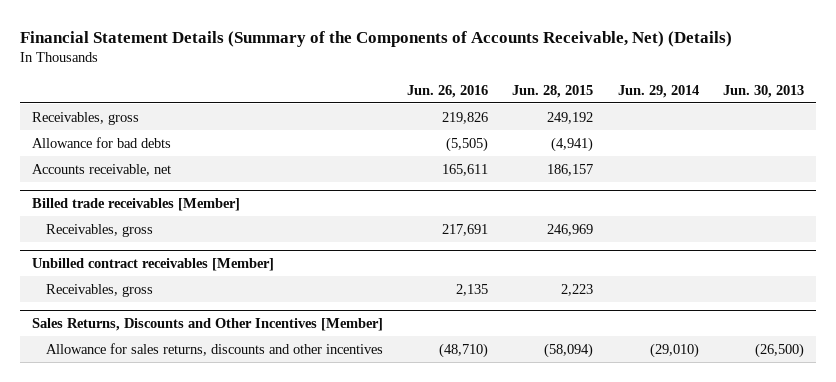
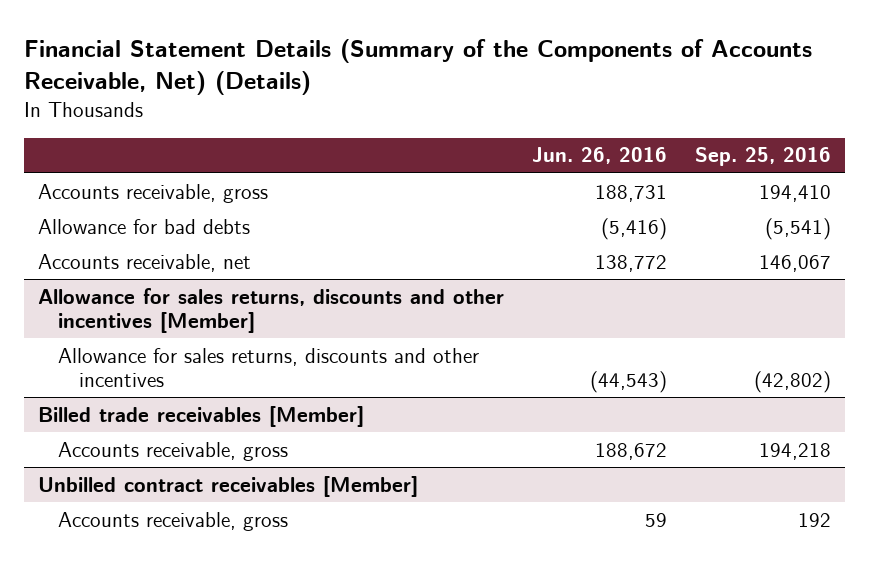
- | Jun. 26, 2016 | Jun. 28, 2015 | Jun. 29, 2014 | Jun. 30, 2013
+ | Jun. 26, 2016 | Sep. 25, 2016
- Receivables, gross | 219,826 | 249,192 | |
- Allowance for bad debts | (5,505) | (4,941) | |
- Accounts receivable, net | 165,611 | 186,157 | |
+ Accounts receivable, gross | 188,731 | 194,410
+ Allowance for bad debts | (5,416) | (5,541)
+ Accounts receivable, net | 138,772 | 146,067
+ Allowance for sales returns, discounts and other incentives [Member]
+ Allowance for sales returns, discounts and other incentives | (44,543) | (42,802)
@ Billed trade receivables [Member]
- Receivables, gross | 217,691 | 246,969 | |
+ Accounts receivable, gross | 188,672 | 194,218
@ Unbilled contract receivables [Member]
- Receivables, gross | 2,135 | 2,223 | |
- Sales Returns, Discounts and Other Incentives [Member]
- Allowance for sales returns, discounts and other incentives | (48,710) | (58,094) | (29,010) | (26,500)
@ Unbilled contract receivables [Member]
+ Accounts receivable, gross | 59 | 192

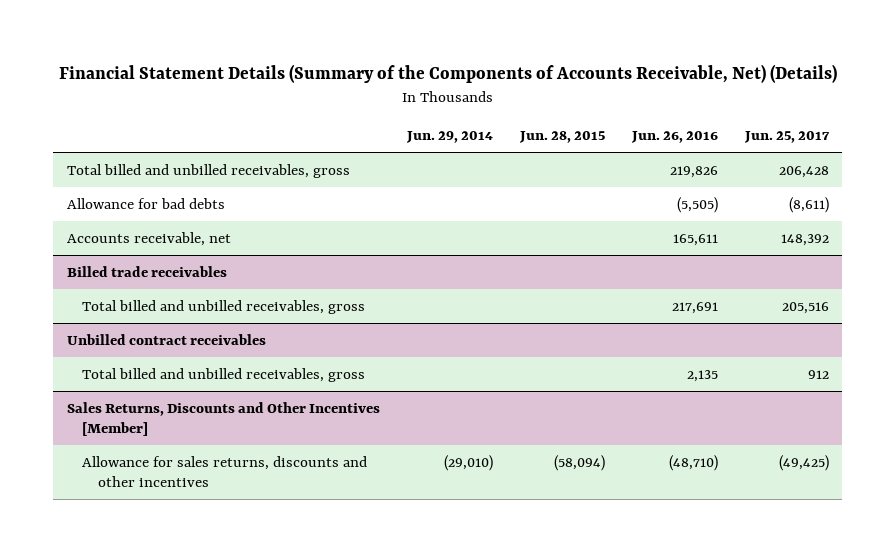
- | Jun. 26, 2016 | Sep. 25, 2016
+ | Jun. 29, 2014 | Jun. 28, 2015 | Jun. 26, 2016 | Jun. 25, 2017
- Accounts receivable, gross | 188,731 | 194,410
- Allowance for bad debts | (5,416) | (5,541)
- Accounts receivable, net | 138,772 | 146,067
- Allowance for sales returns, discounts and other incentives [Member]
- Allowance for sales returns, discounts and other incentives | (44,543) | (42,802)
- Billed trade receivables [Member]
- Accounts receivable, gross | 188,672 | 194,218
- Unbilled contract receivables [Member]
- Accounts receivable, gross | 59 | 192
+ Total billed and unbilled receivables, gross | | | 219,826 | 206,428
+ Allowance for bad debts | | | (5,505) | (8,611)
+ Accounts receivable, net | | | 165,611 | 148,392
+ Billed trade receivables
+ Total billed and unbilled receivables, gross | | | 217,691 | 205,516
+ Unbilled contract receivables
+ Total billed and unbilled receivables, gross | | | 2,135 | 912
+ Sales Returns, Discounts and Other Incentives [Member]
+ Allowance for sales returns, discounts and other incentives | (29,010) | (58,094) | (48,710) | (49,425)

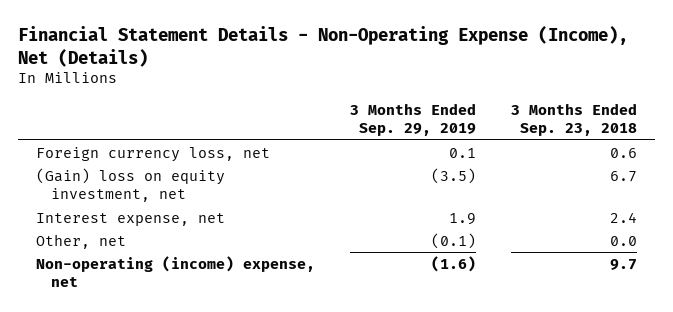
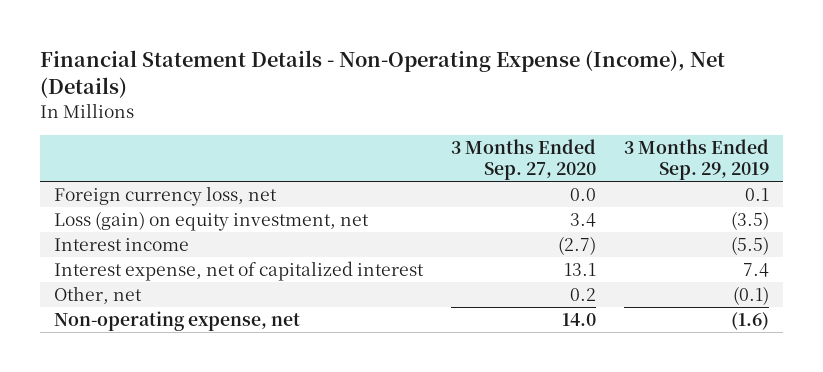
- | 3 Months Ended Sep. 29, 2019 | 3 Months Ended Sep. 23, 2018
+ | 3 Months Ended Sep. 27, 2020 | 3 Months Ended Sep. 29, 2019
- (Gain) loss on equity investment, net | (3.5) | 6.7
- Interest expense, net | 1.9 | 2.4
+ Loss (gain) on equity investment, net | 3.4 | (3.5)
+ Interest income | (2.7) | (5.5)
+ Interest expense, net of capitalized interest | 13.1 | 7.4
- Non-operating (income) expense, net | (1.6) | 9.7
+ Non-operating expense, net | 14.0 | (1.6)

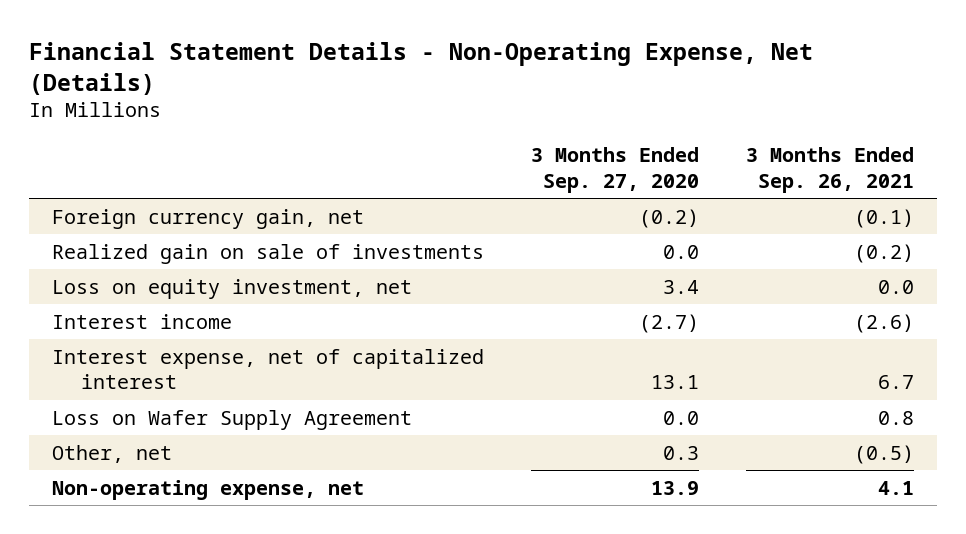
- Financial Statement Details - Non-Operating Expense (Income), Net (Details)
+ Financial Statement Details - Non-Operating Expense, Net (Details)
- | 3 Months Ended Sep. 27, 2020 | 3 Months Ended Sep. 29, 2019
+ | 3 Months Ended Sep. 27, 2020 | 3 Months Ended Sep. 26, 2021
- Foreign currency loss, net | 0.0 | 0.1
- Loss (gain) on equity investment, net | 3.4 | (3.5)
+ Foreign currency gain, net | (0.2) | (0.1)
+ Realized gain on sale of investments | 0.0 | (0.2)
+ Loss on equity investment, net | 3.4 | 0.0
- Other, net | 0.2 | (0.1)
- Non-operating expense, net | 14.0 | (1.6)
+ Loss on Wafer Supply Agreement | 0.0 | 0.8
+ Other, net | 0.3 | (0.5)
+ Non-operating expense, net | 13.9 | 4.1

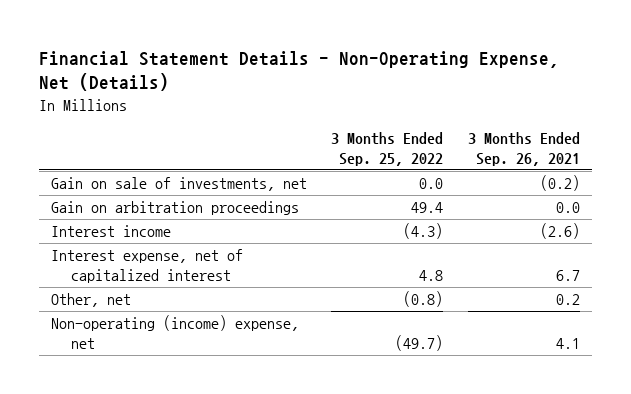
- | 3 Months Ended Sep. 27, 2020 | 3 Months Ended Sep. 26, 2021
+ | 3 Months Ended Sep. 25, 2022 | 3 Months Ended Sep. 26, 2021
- Foreign currency gain, net | (0.2) | (0.1)
- Realized gain on sale of investments | 0.0 | (0.2)
- Loss on equity investment, net | 3.4 | 0.0
+ Gain on sale of investments, net | 0.0 | (0.2)
+ Gain on arbitration proceedings | 49.4 | 0.0
- Loss on Wafer Supply Agreement | 0.0 | 0.8
- Other, net | 0.3 | (0.5)
- Non-operating expense, net | 13.9 | 4.1
+ Other, net | (0.8) | 0.2
+ Non-operating (income) expense, net | (49.7) | 4.1

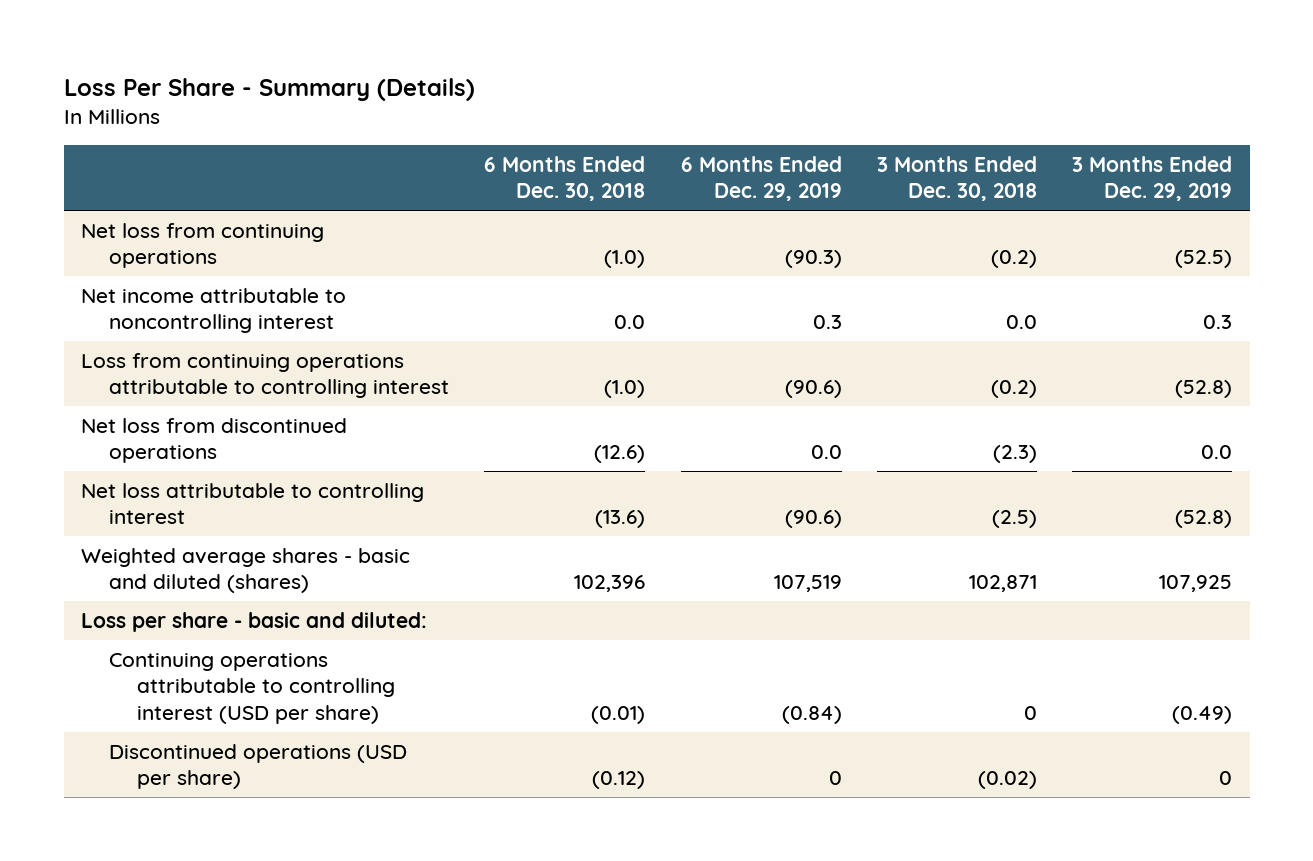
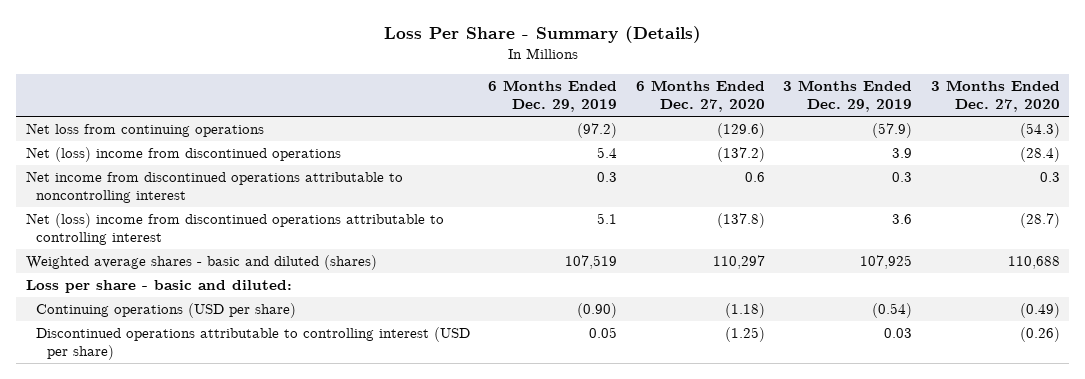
- | 6 Months Ended Dec. 30, 2018 | 6 Months Ended Dec. 29, 2019 | 3 Months Ended Dec. 30, 2018 | 3 Months Ended Dec. 29, 2019
+ | 6 Months Ended Dec. 29, 2019 | 6 Months Ended Dec. 27, 2020 | 3 Months Ended Dec. 29, 2019 | 3 Months Ended Dec. 27, 2020
- Net loss from continuing operations | (1.0) | (90.3) | (0.2) | (52.5)
- Net income attributable to noncontrolling interest | 0.0 | 0.3 | 0.0 | 0.3
- Loss from continuing operations attributable to controlling interest | (1.0) | (90.6) | (0.2) | (52.8)
- Net loss from discontinued operations | (12.6) | 0.0 | (2.3) | 0.0
- Net loss attributable to controlling interest | (13.6) | (90.6) | (2.5) | (52.8)
+ Net loss from continuing operations | (97.2) | (129.6) | (57.9) | (54.3)
+ Net (loss) income from discontinued operations | 5.4 | (137.2) | 3.9 | (28.4)
+ Net income from discontinued operations attributable to noncontrolling interest | 0.3 | 0.6 | 0.3 | 0.3
+ Net (loss) income from discontinued operations attributable to controlling interest | 5.1 | (137.8) | 3.6 | (28.7)
- Continuing operations attributable to controlling interest (USD per share) | (0.01) | (0.84) | 0 | (0.49)
- Discontinued operations (USD per share) | (0.12) | 0 | (0.02) | 0
+ Continuing operations (USD per share) | (0.90) | (1.18) | (0.54) | (0.49)
+ Discontinued operations attributable to controlling interest (USD per share) | 0.05 | (1.25) | 0.03 | (0.26)

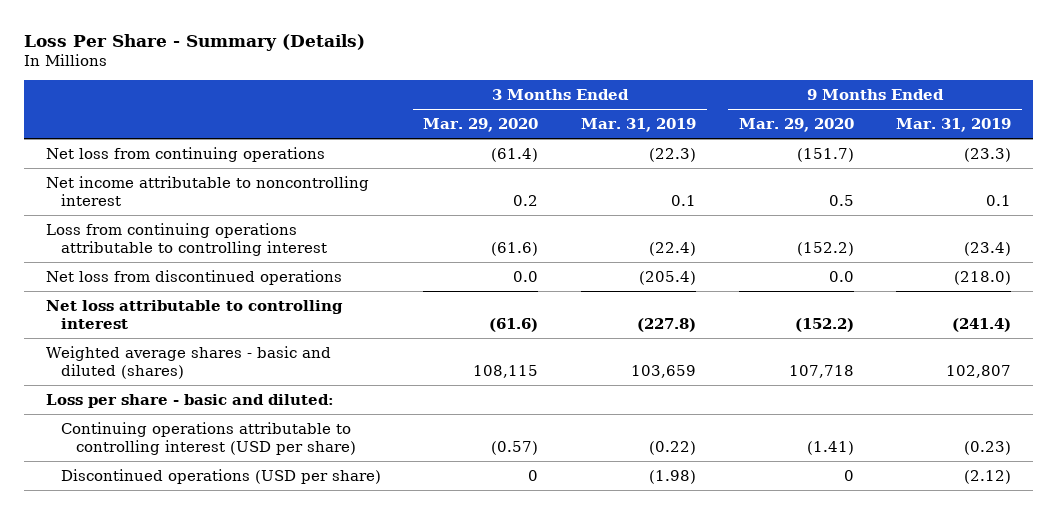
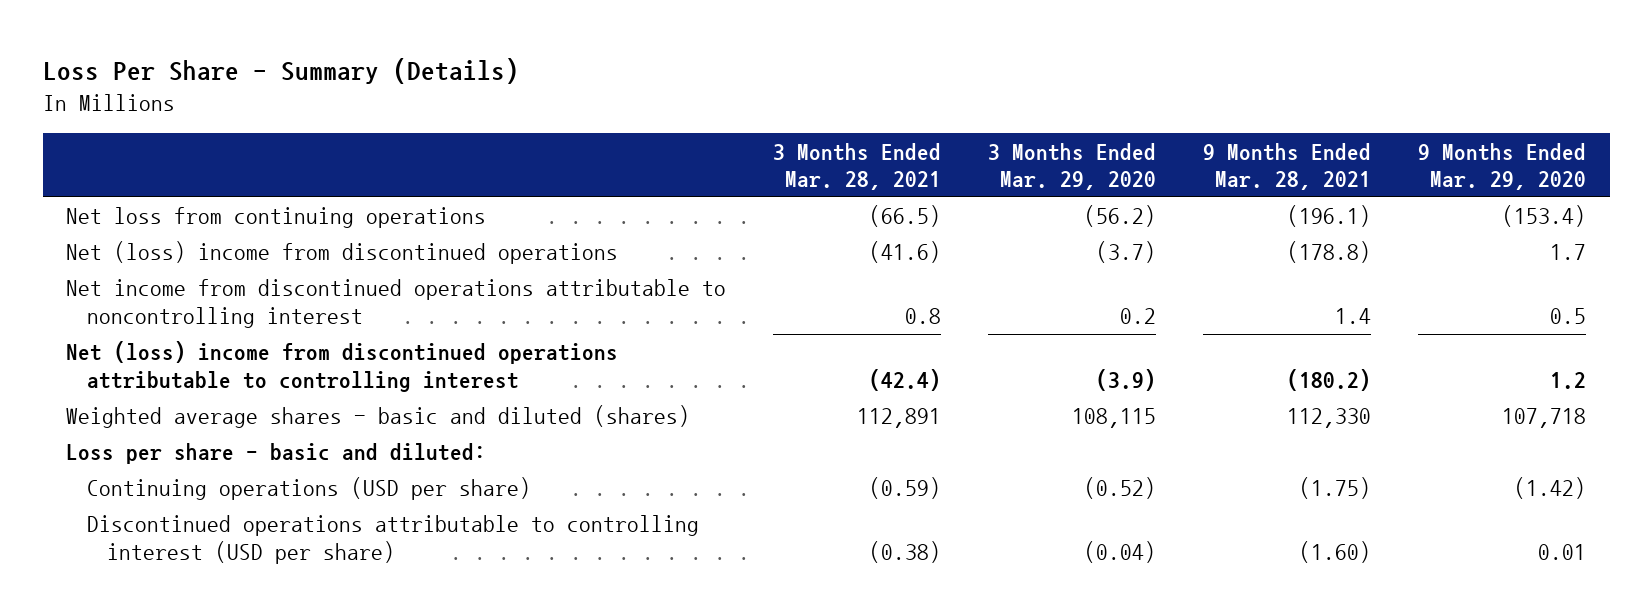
- | 3 Months Ended Mar. 29, 2020 | 3 Months Ended Mar. 31, 2019 | 9 Months Ended Mar. 29, 2020 | 9 Months Ended Mar. 31, 2019
+ | 3 Months Ended Mar. 28, 2021 | 3 Months Ended Mar. 29, 2020 | 9 Months Ended Mar. 28, 2021 | 9 Months Ended Mar. 29, 2020
- Net loss from continuing operations | (61.4) | (22.3) | (151.7) | (23.3)
- Net income attributable to noncontrolling interest | 0.2 | 0.1 | 0.5 | 0.1
- Loss from continuing operations attributable to controlling interest | (61.6) | (22.4) | (152.2) | (23.4)
- Net loss from discontinued operations | 0.0 | (205.4) | 0.0 | (218.0)
- Net loss attributable to controlling interest | (61.6) | (227.8) | (152.2) | (241.4)
+ Net loss from continuing operations | (66.5) | (56.2) | (196.1) | (153.4)
+ Net (loss) income from discontinued operations | (41.6) | (3.7) | (178.8) | 1.7
+ Net income from discontinued operations attributable to noncontrolling interest | 0.8 | 0.2 | 1.4 | 0.5
+ Net (loss) income from discontinued operations attributable to controlling interest | (42.4) | (3.9) | (180.2) | 1.2
- Continuing operations attributable to controlling interest (USD per share) | (0.57) | (0.22) | (1.41) | (0.23)
- Discontinued operations (USD per share) | 0 | (1.98) | 0 | (2.12)
+ Continuing operations (USD per share) | (0.59) | (0.52) | (1.75) | (1.42)
+ Discontinued operations attributable to controlling interest (USD per share) | (0.38) | (0.04) | (1.60) | 0.01

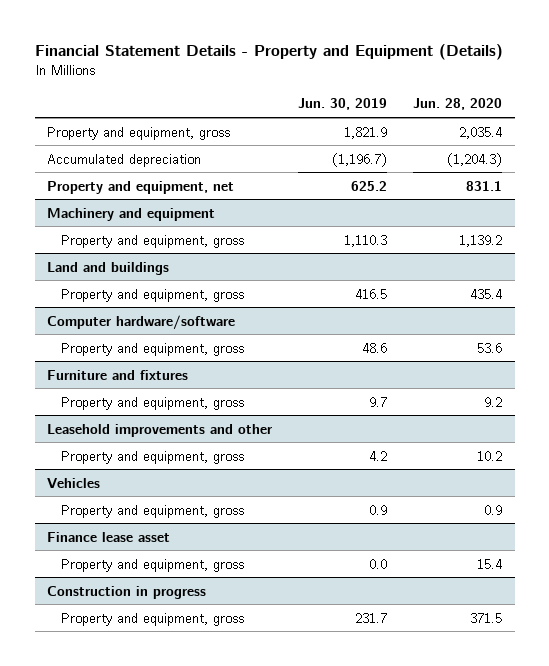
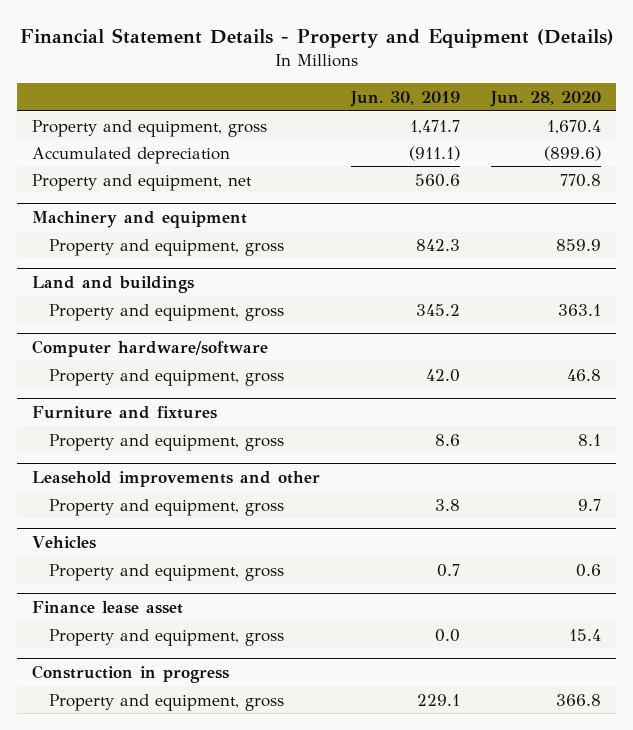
- Property and equipment, gross | 1,821.9 | 2,035.4
- Accumulated depreciation | (1,196.7) | (1,204.3)
- Property and equipment, net | 625.2 | 831.1
+ Property and equipment, gross | 1,471.7 | 1,670.4
+ Accumulated depreciation | (911.1) | (899.6)
+ Property and equipment, net | 560.6 | 770.8
@ Machinery and equipment
- Property and equipment, gross | 1,110.3 | 1,139.2
+ Property and equipment, gross | 842.3 | 859.9
@ Land and buildings
- Property and equipment, gross | 416.5 | 435.4
+ Property and equipment, gross | 345.2 | 363.1
@ Computer hardware/software
- Property and equipment, gross | 48.6 | 53.6
+ Property and equipment, gross | 42.0 | 46.8
@ Furniture and fixtures
- Property and equipment, gross | 9.7 | 9.2
+ Property and equipment, gross | 8.6 | 8.1
@ Leasehold improvements and other
- Property and equipment, gross | 4.2 | 10.2
+ Property and equipment, gross | 3.8 | 9.7
@ Vehicles
- Property and equipment, gross | 0.9 | 0.9
+ Property and equipment, gross | 0.7 | 0.6
@ Construction in progress
- Property and equipment, gross | 231.7 | 371.5
+ Property and equipment, gross | 229.1 | 366.8

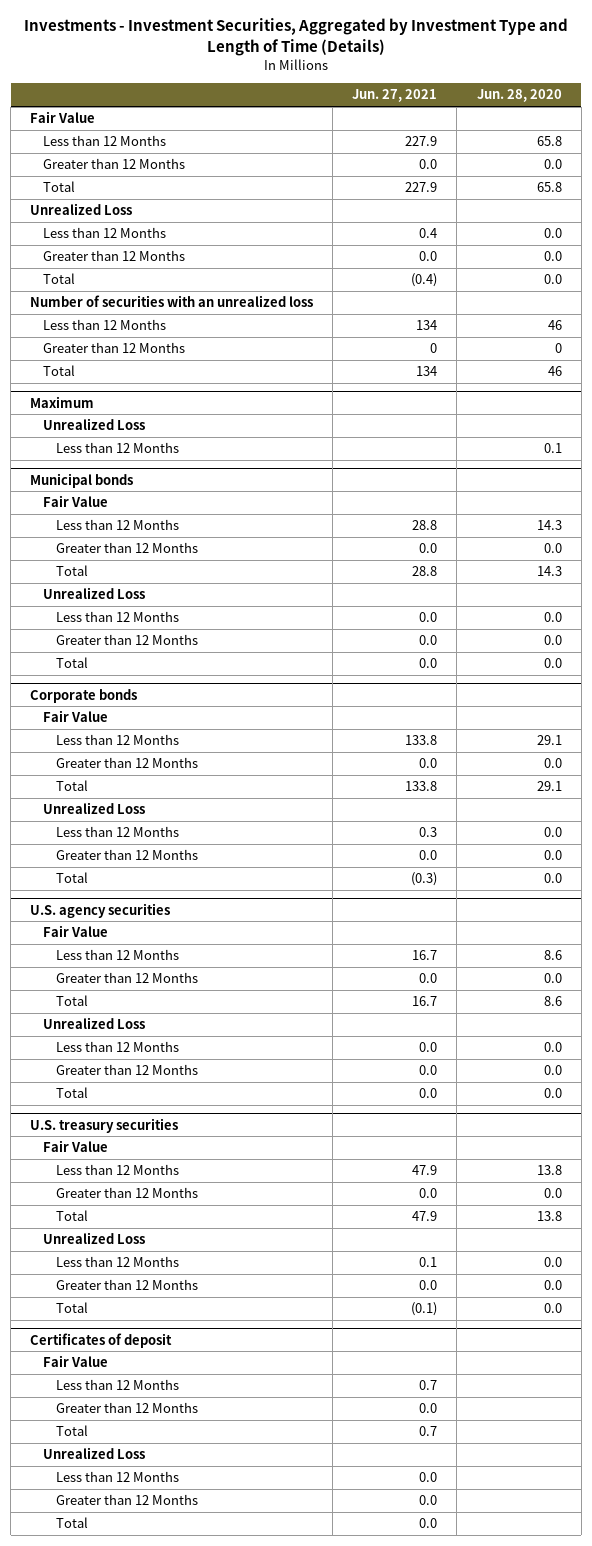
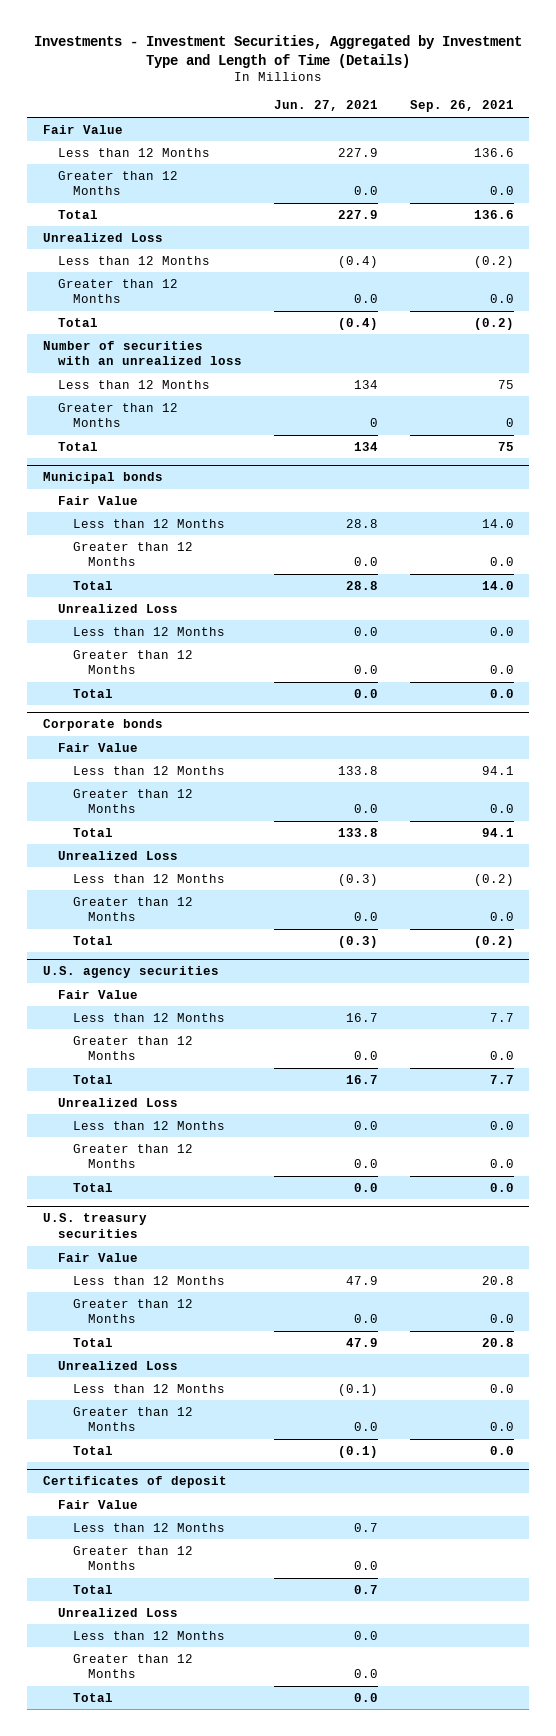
- | Jun. 27, 2021 | Jun. 28, 2020
+ | Jun. 27, 2021 | Sep. 26, 2021
- Less than 12 Months | 0.4 | 0.0
+ Less than 12 Months | (0.4) | (0.2)
- Maximum
- Unrealized Loss
- Less than 12 Months | | 0.1
@ Corporate bonds
- Less than 12 Months | 0.3 | 0.0
+ Less than 12 Months | (0.3) | (0.2)
@ U.S. treasury securities
- Less than 12 Months | 0.1 | 0.0
+ Less than 12 Months | (0.1) | 0.0

